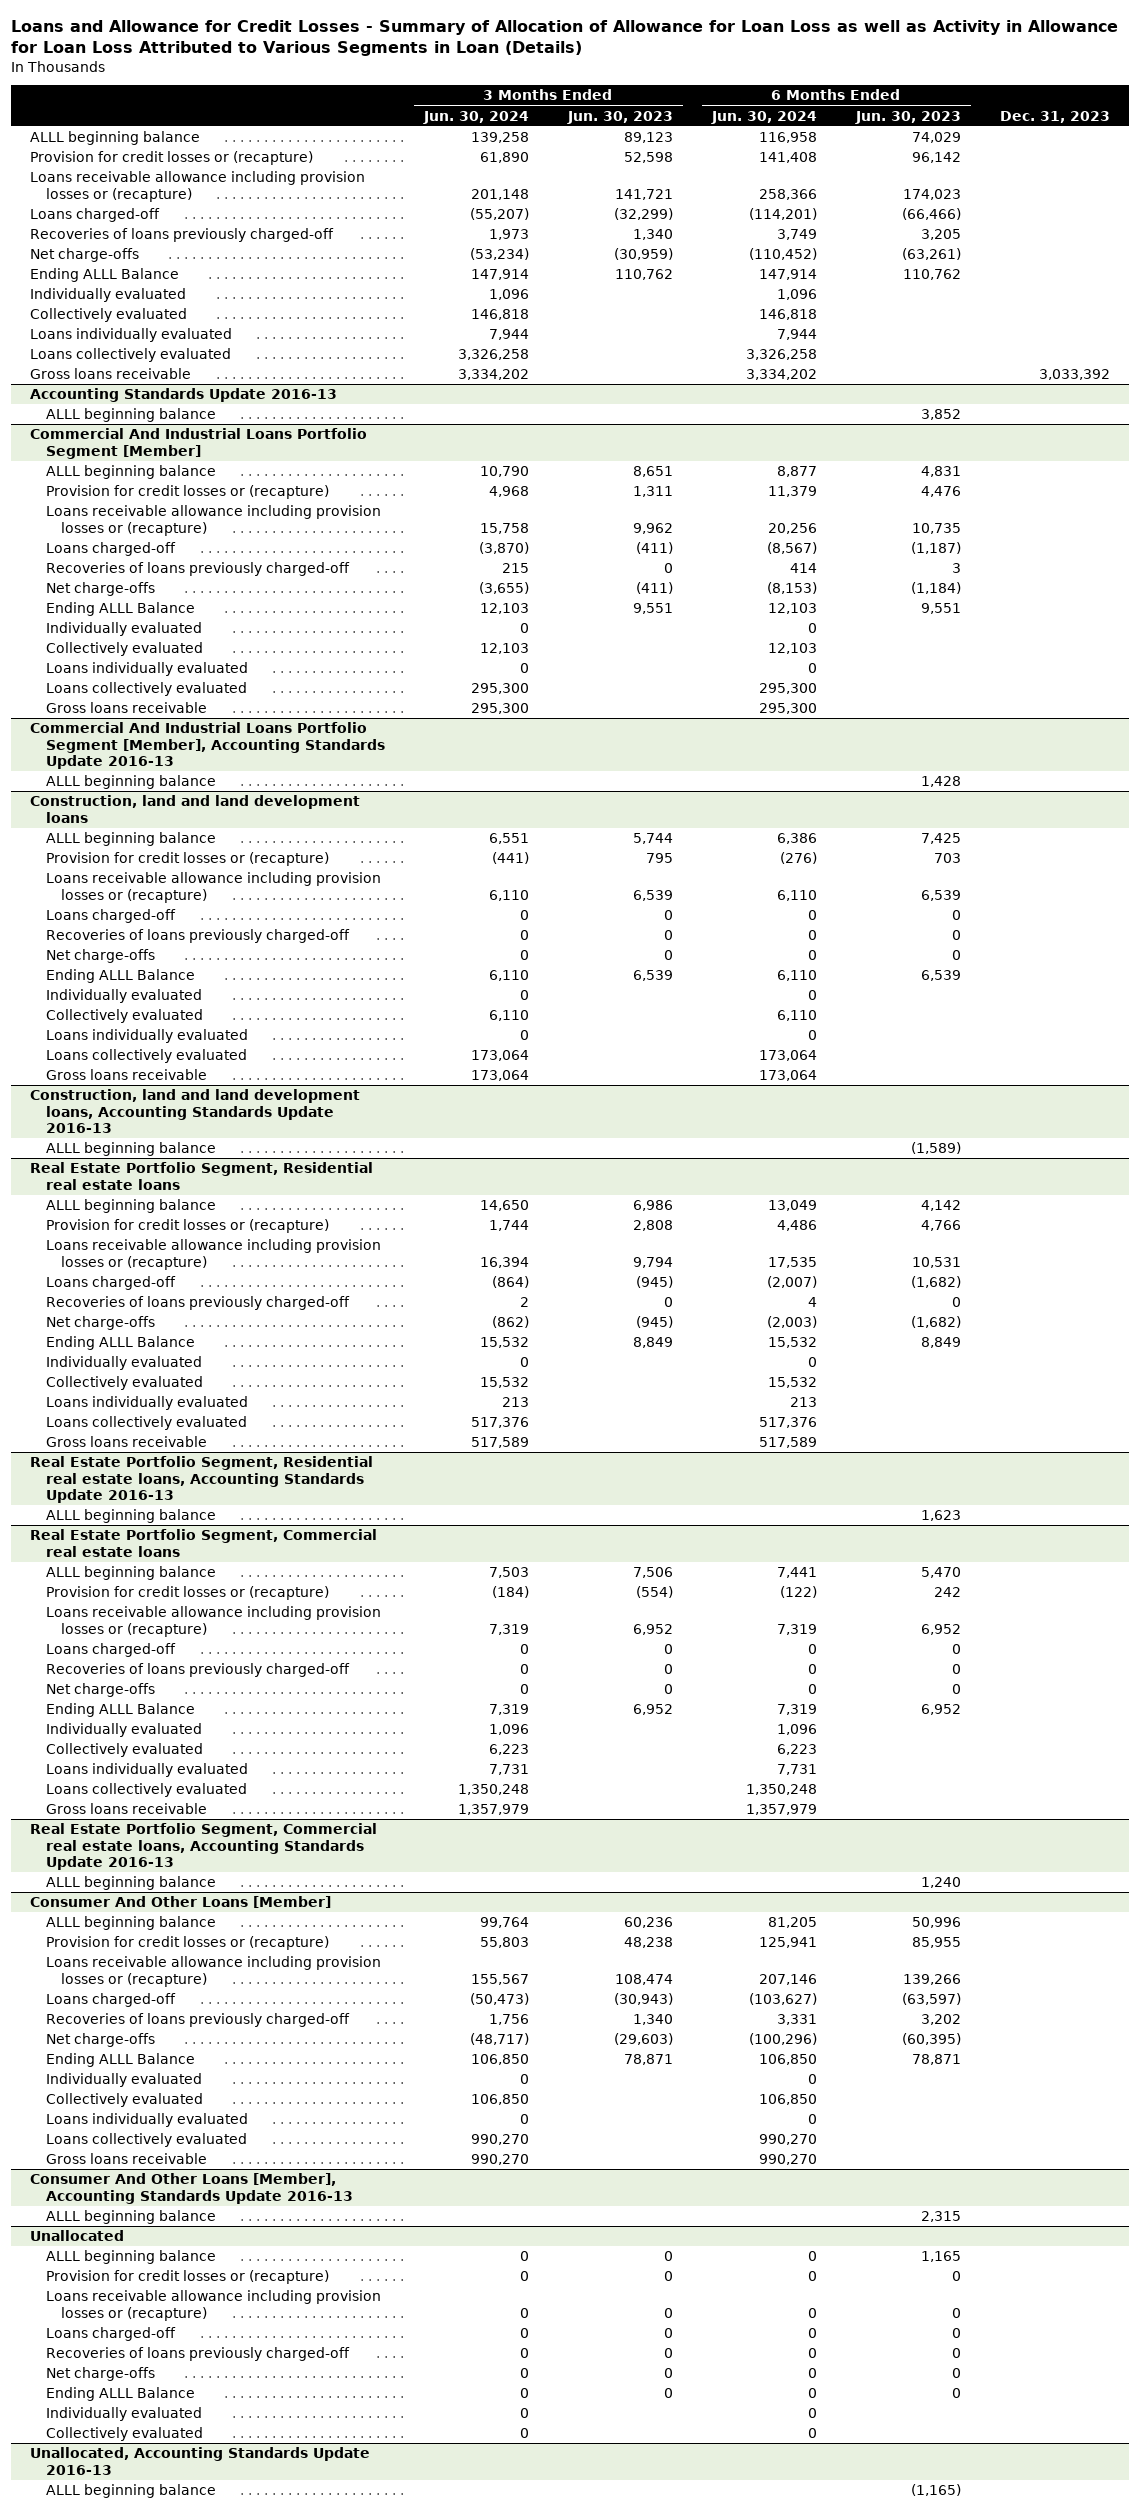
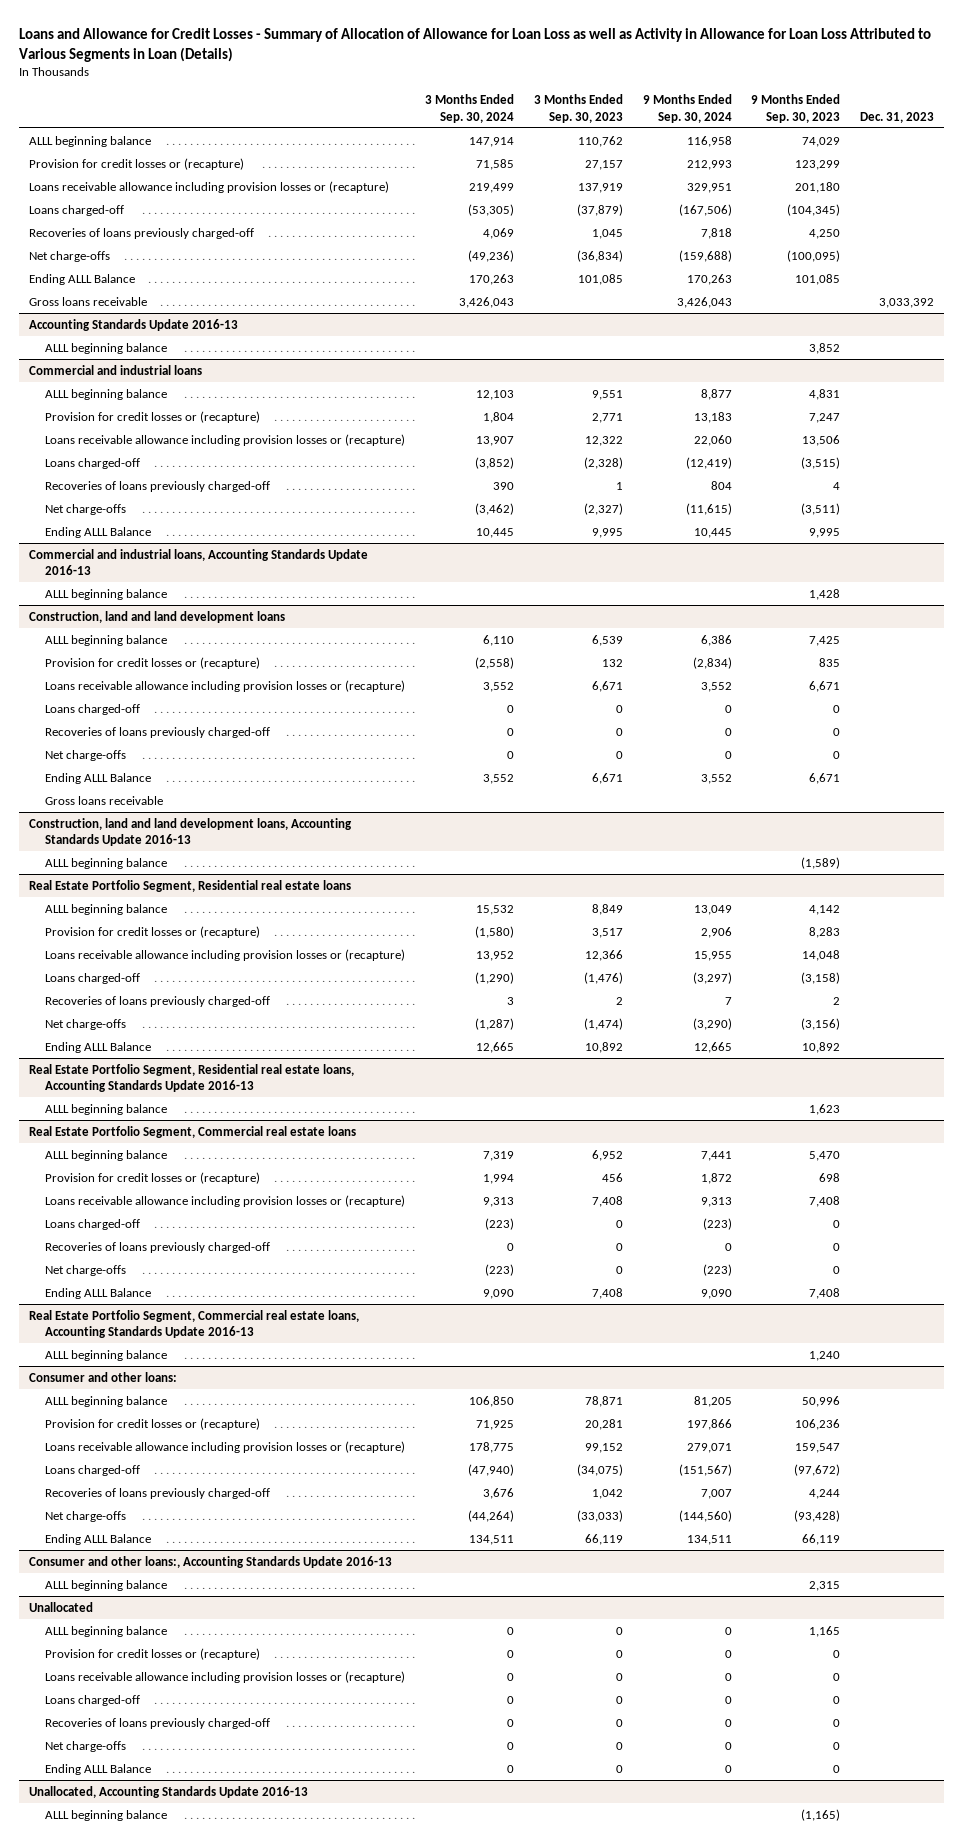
- | 3 Months Ended Jun. 30, 2024 | 3 Months Ended Jun. 30, 2023 | 6 Months Ended Jun. 30, 2024 | 6 Months Ended Jun. 30, 2023 | Dec. 31, 2023
+ | 3 Months Ended Sep. 30, 2024 | 3 Months Ended Sep. 30, 2023 | 9 Months Ended Sep. 30, 2024 | 9 Months Ended Sep. 30, 2023 | Dec. 31, 2023
- Individually evaluated | 1,096 | | 1,096 | |
- Collectively evaluated | 146,818 | | 146,818 | |
- Loans individually evaluated | 7,944 | | 7,944 | |
- Loans collectively evaluated | 3,326,258 | | 3,326,258 | |
- Commercial And Industrial Loans Portfolio Segment [Member]
+ Commercial and industrial loans
- Individually evaluated | 0 | | 0 | |
- Collectively evaluated | 12,103 | | 12,103 | |
- Loans individually evaluated | 0 | | 0 | |
- Loans collectively evaluated | 295,300 | | 295,300 | |
- Gross loans receivable | 295,300 | | 295,300 | |
- Commercial And Industrial Loans Portfolio Segment [Member], Accounting Standards Update 2016-13
+ Commercial and industrial loans, Accounting Standards Update 2016-13
@ Construction, land and land development loans
- Individually evaluated | 0 | | 0 | |
- Collectively evaluated | 6,110 | | 6,110 | |
- Loans individually evaluated | 0 | | 0 | |
- Loans collectively evaluated | 173,064 | | 173,064 | |
@ Real Estate Portfolio Segment, Residential real estate loans
- Individually evaluated | 0 | | 0 | |
- Collectively evaluated | 15,532 | | 15,532 | |
- Loans individually evaluated | 213 | | 213 | |
- Loans collectively evaluated | 517,376 | | 517,376 | |
- Gross loans receivable | 517,589 | | 517,589 | |
@ Real Estate Portfolio Segment, Commercial real estate loans
- Individually evaluated | 1,096 | | 1,096 | |
- Collectively evaluated | 6,223 | | 6,223 | |
- Loans individually evaluated | 7,731 | | 7,731 | |
- Loans collectively evaluated | 1,350,248 | | 1,350,248 | |
- Gross loans receivable | 1,357,979 | | 1,357,979 | |
- Consumer And Other Loans [Member]
+ Consumer and other loans:
- Individually evaluated | 0 | | 0 | |
- Collectively evaluated | 106,850 | | 106,850 | |
- Loans individually evaluated | 0 | | 0 | |
- Loans collectively evaluated | 990,270 | | 990,270 | |
- Gross loans receivable | 990,270 | | 990,270 | |
- Consumer And Other Loans [Member], Accounting Standards Update 2016-13
+ Consumer and other loans:, Accounting Standards Update 2016-13
@ Unallocated
- Individually evaluated | 0 | | 0 | |
- Collectively evaluated | 0 | | 0 | |

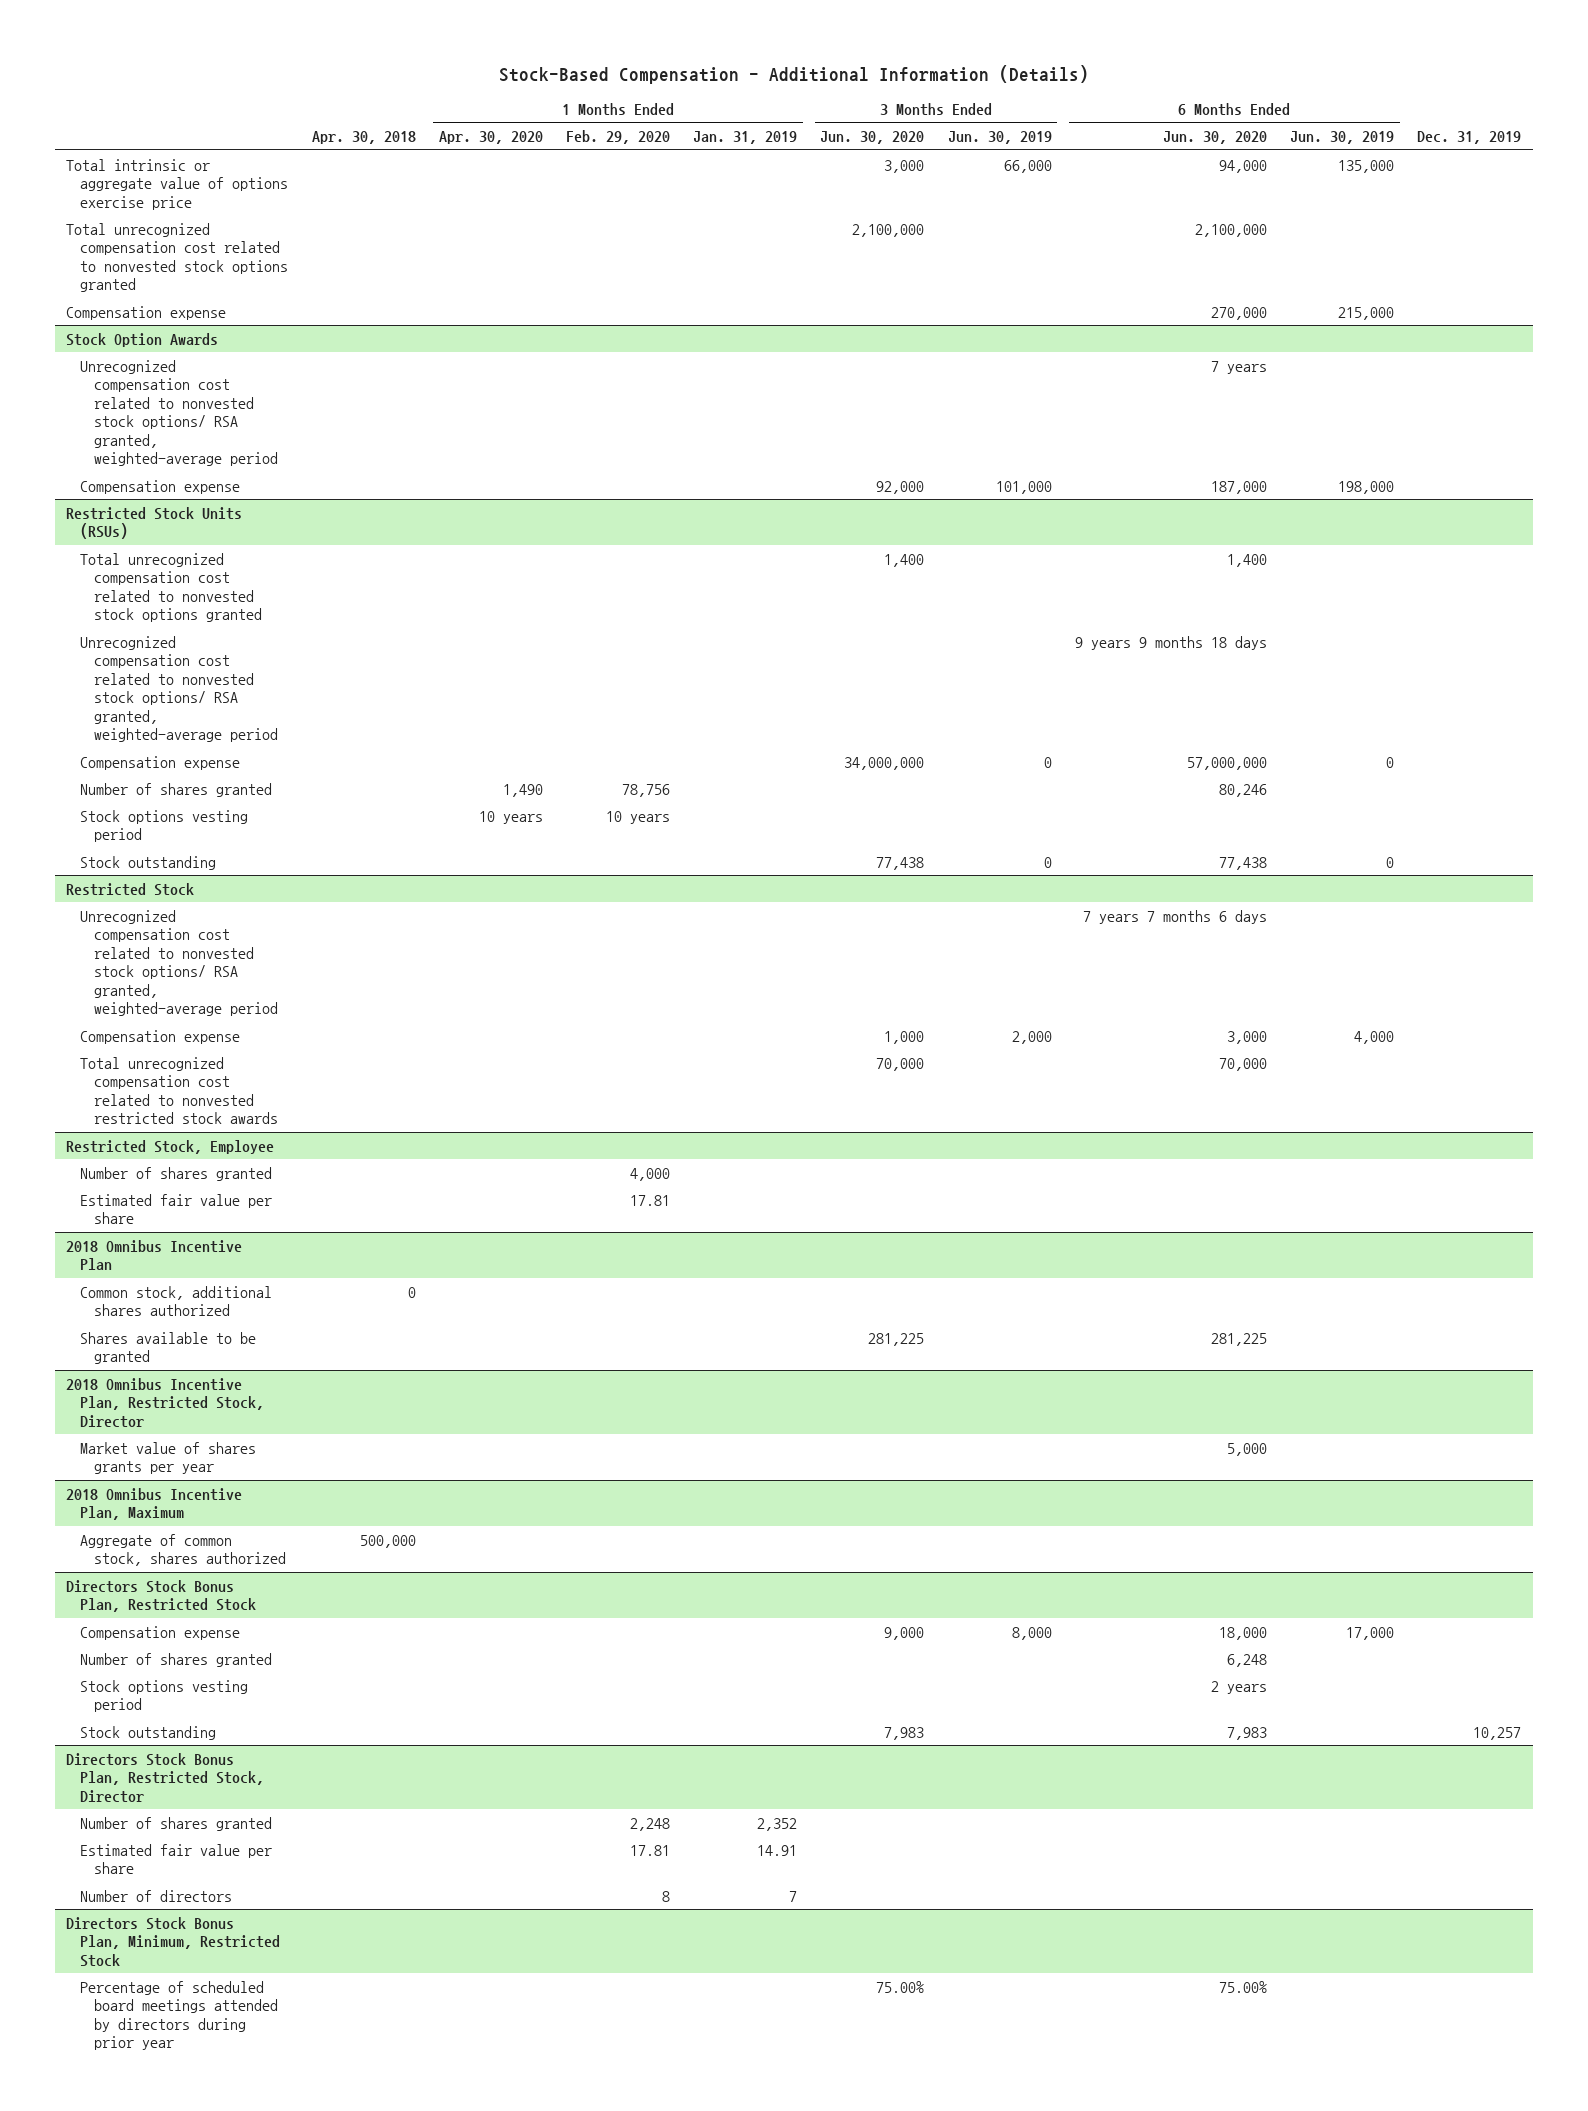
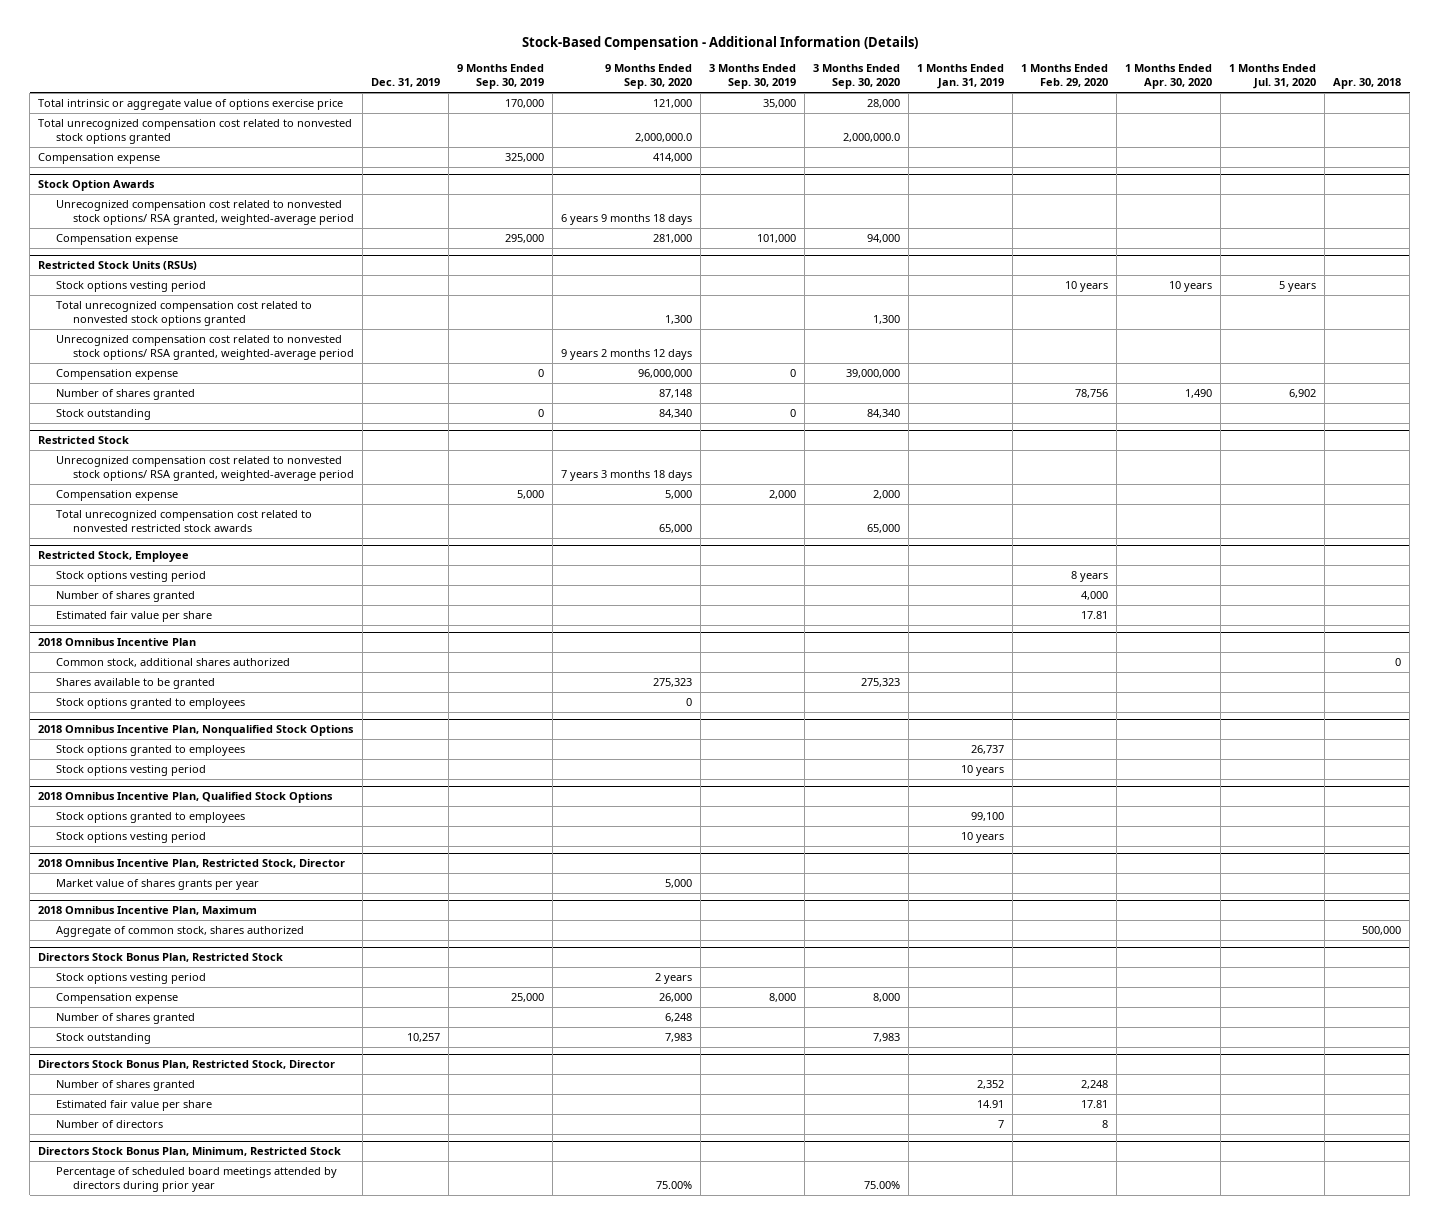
- | Apr. 30, 2018 | 1 Months Ended Apr. 30, 2020 | 1 Months Ended Feb. 29, 2020 | 1 Months Ended Jan. 31, 2019 | 3 Months Ended Jun. 30, 2020 | 3 Months Ended Jun. 30, 2019 | 6 Months Ended Jun. 30, 2020 | 6 Months Ended Jun. 30, 2019 | Dec. 31, 2019
+ | Dec. 31, 2019 | 9 Months Ended Sep. 30, 2019 | 9 Months Ended Sep. 30, 2020 | 3 Months Ended Sep. 30, 2019 | 3 Months Ended Sep. 30, 2020 | 1 Months Ended Jan. 31, 2019 | 1 Months Ended Feb. 29, 2020 | 1 Months Ended Apr. 30, 2020 | 1 Months Ended Jul. 31, 2020 | Apr. 30, 2018
@ Restricted Stock Units (RSUs)
moved up: Stock options vesting period | | | | | | | 10 years | 10 years | 5 years |
@ Restricted Stock, Employee
+ Stock options vesting period | | | | | | | 8 years | | |
@ 2018 Omnibus Incentive Plan
+ Stock options granted to employees | | | 0 | | | | | | |
+ 2018 Omnibus Incentive Plan, Nonqualified Stock Options
+ Stock options granted to employees | | | | | | 26,737 | | | |
+ Stock options vesting period | | | | | | 10 years | | | |
+ 2018 Omnibus Incentive Plan, Qualified Stock Options
+ Stock options granted to employees | | | | | | 99,100 | | | |
+ Stock options vesting period | | | | | | 10 years | | | |
@ Directors Stock Bonus Plan, Restricted Stock
moved up: Stock options vesting period | | | 2 years | | | | | | |

